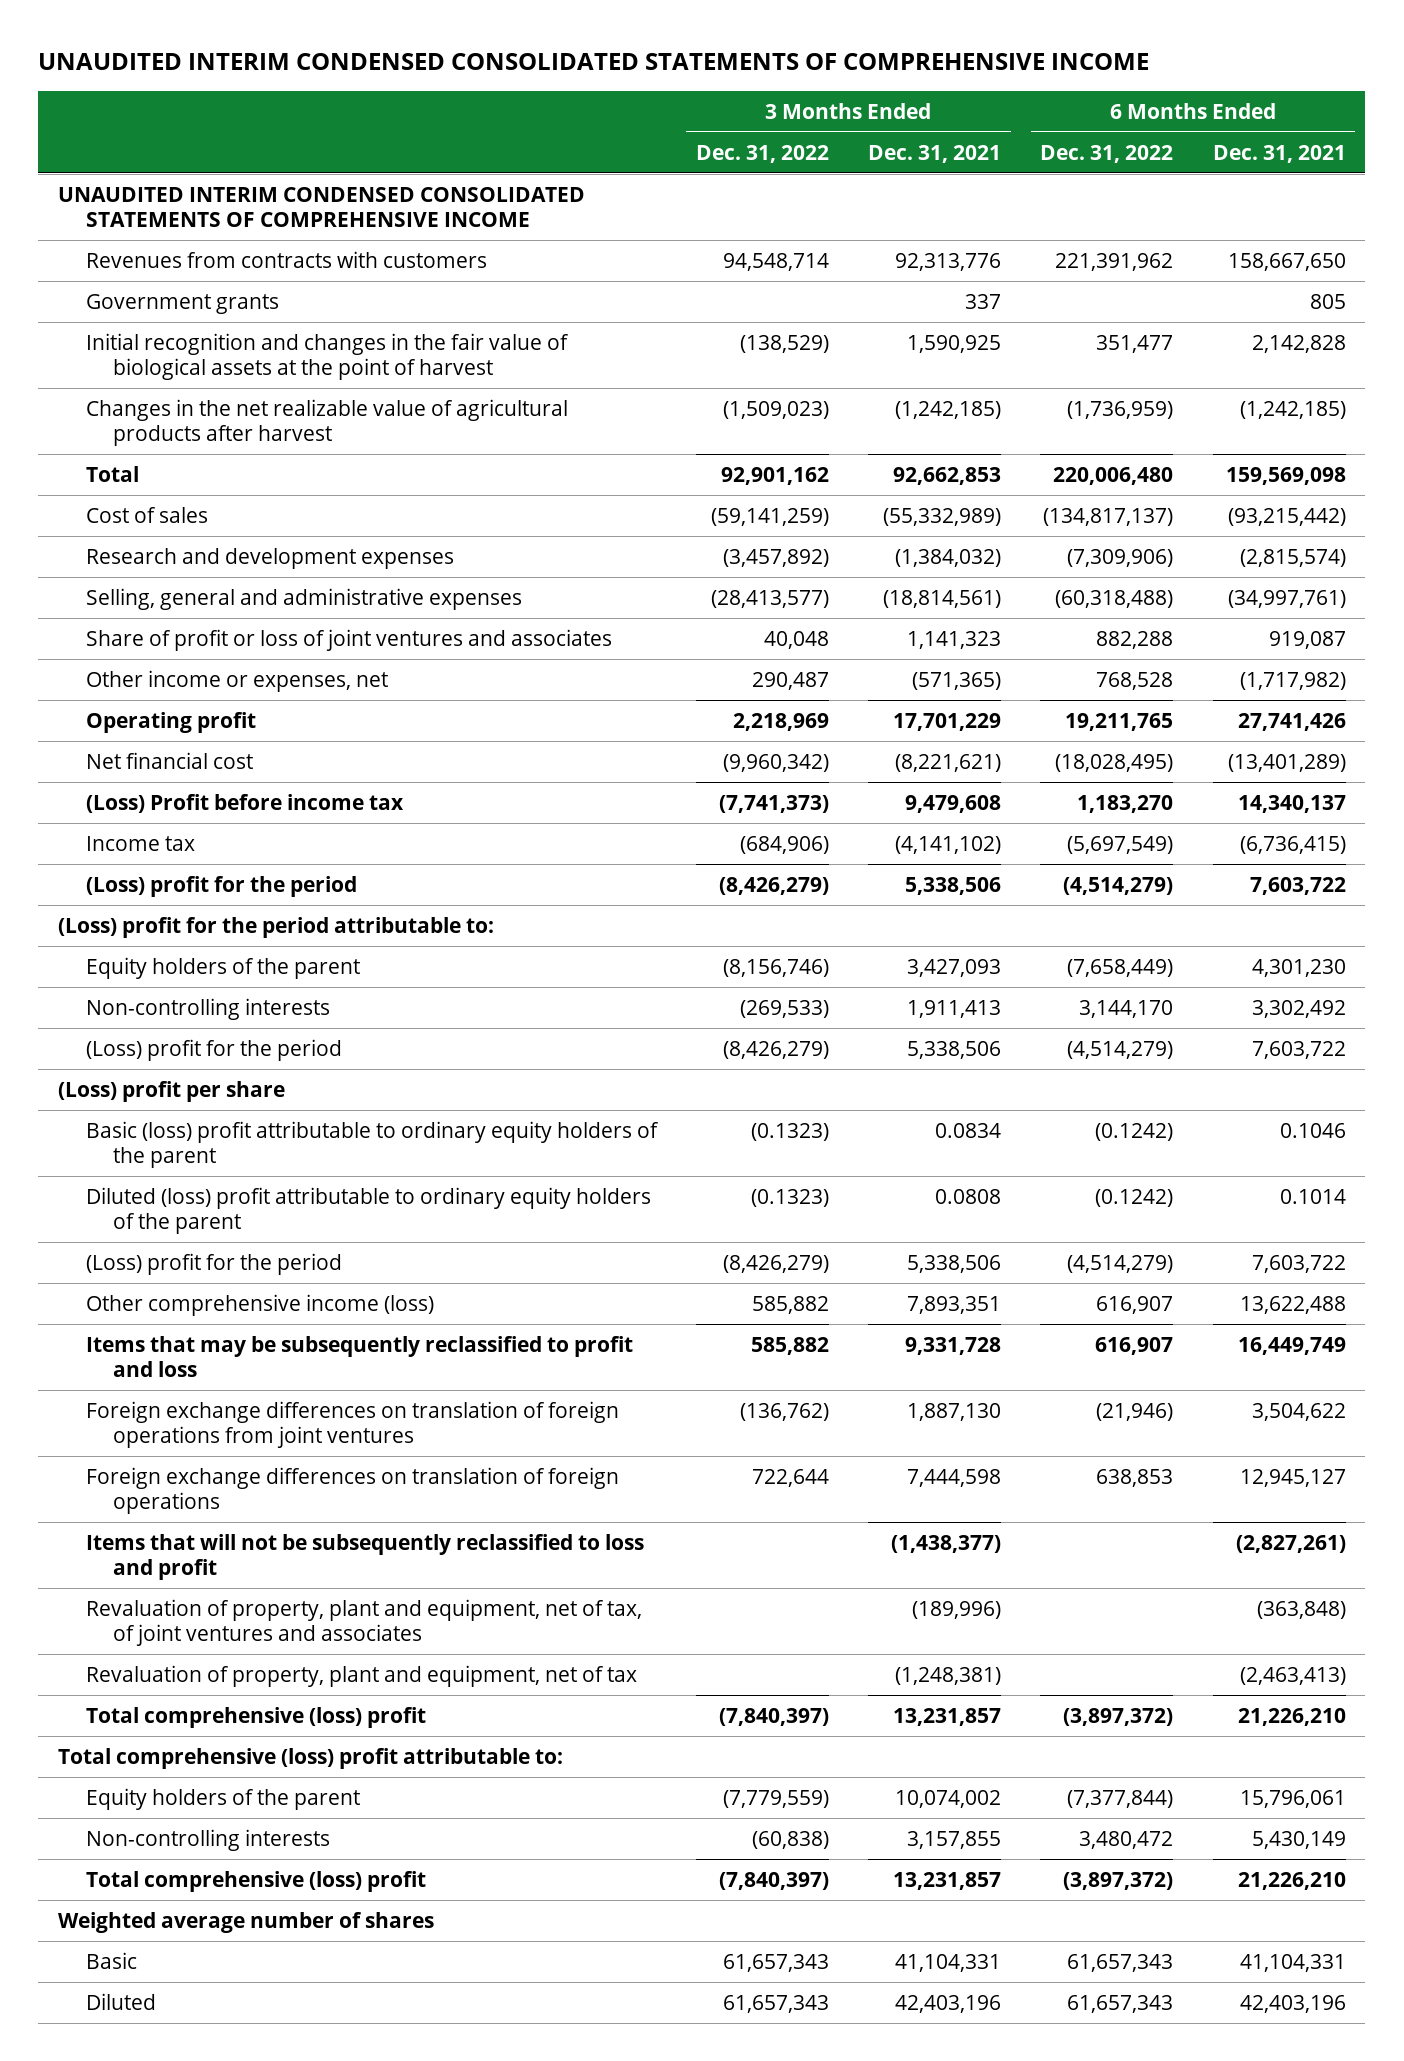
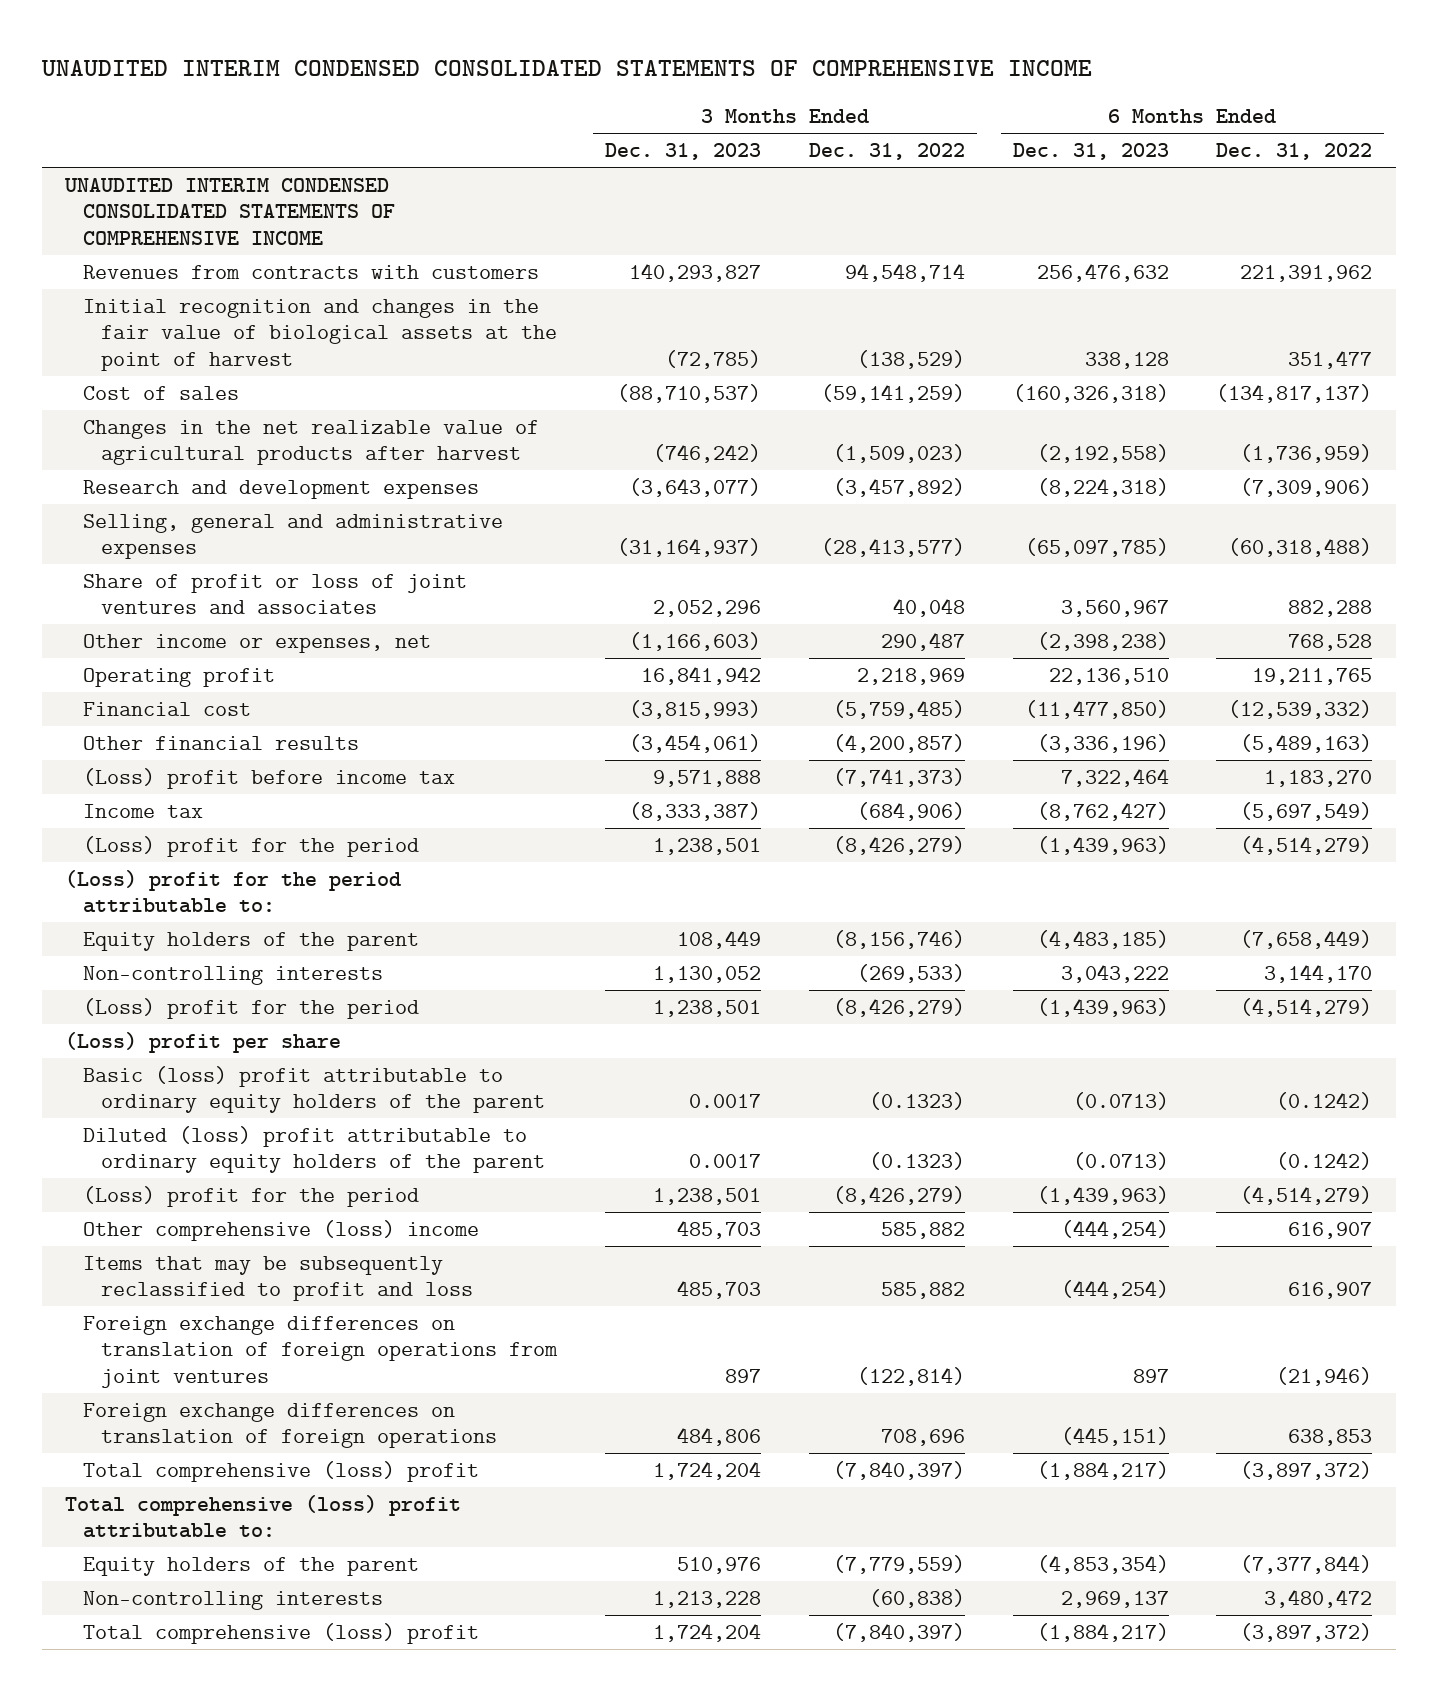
- | 3 Months Ended Dec. 31, 2022 | 3 Months Ended Dec. 31, 2021 | 6 Months Ended Dec. 31, 2022 | 6 Months Ended Dec. 31, 2021
+ | 3 Months Ended Dec. 31, 2023 | 3 Months Ended Dec. 31, 2022 | 6 Months Ended Dec. 31, 2023 | 6 Months Ended Dec. 31, 2022
- Government grants | | 337 | | 805
- Total | 92,901,162 | 92,662,853 | 220,006,480 | 159,569,098
moved down: Changes in the net realizable value of agricultural products after harvest | (746,242) | (1,509,023) | (2,192,558) | (1,736,959)
- Net financial cost | (9,960,342) | (8,221,621) | (18,028,495) | (13,401,289)
- (Loss) Profit before income tax | (7,741,373) | 9,479,608 | 1,183,270 | 14,340,137
+ Financial cost | (3,815,993) | (5,759,485) | (11,477,850) | (12,539,332)
+ Other financial results | (3,454,061) | (4,200,857) | (3,336,196) | (5,489,163)
+ (Loss) profit before income tax | 9,571,888 | (7,741,373) | 7,322,464 | 1,183,270
- Other comprehensive income (loss) | 585,882 | 7,893,351 | 616,907 | 13,622,488
+ Other comprehensive (loss) income | 485,703 | 585,882 | (444,254) | 616,907
- Foreign exchange differences on translation of foreign operations from joint ventures | (136,762) | 1,887,130 | (21,946) | 3,504,622
- Foreign exchange differences on translation of foreign operations | 722,644 | 7,444,598 | 638,853 | 12,945,127
- Items that will not be subsequently reclassified to loss and profit | | (1,438,377) | | (2,827,261)
- Revaluation of property, plant and equipment, net of tax, of joint ventures and associates | | (189,996) | | (363,848)
- Revaluation of property, plant and equipment, net of tax | | (1,248,381) | | (2,463,413)
+ Foreign exchange differences on translation of foreign operations from joint ventures | 897 | (122,814) | 897 | (21,946)
+ Foreign exchange differences on translation of foreign operations | 484,806 | 708,696 | (445,151) | 638,853
- Weighted average number of shares
- Basic | 61,657,343 | 41,104,331 | 61,657,343 | 41,104,331
- Diluted | 61,657,343 | 42,403,196 | 61,657,343 | 42,403,196

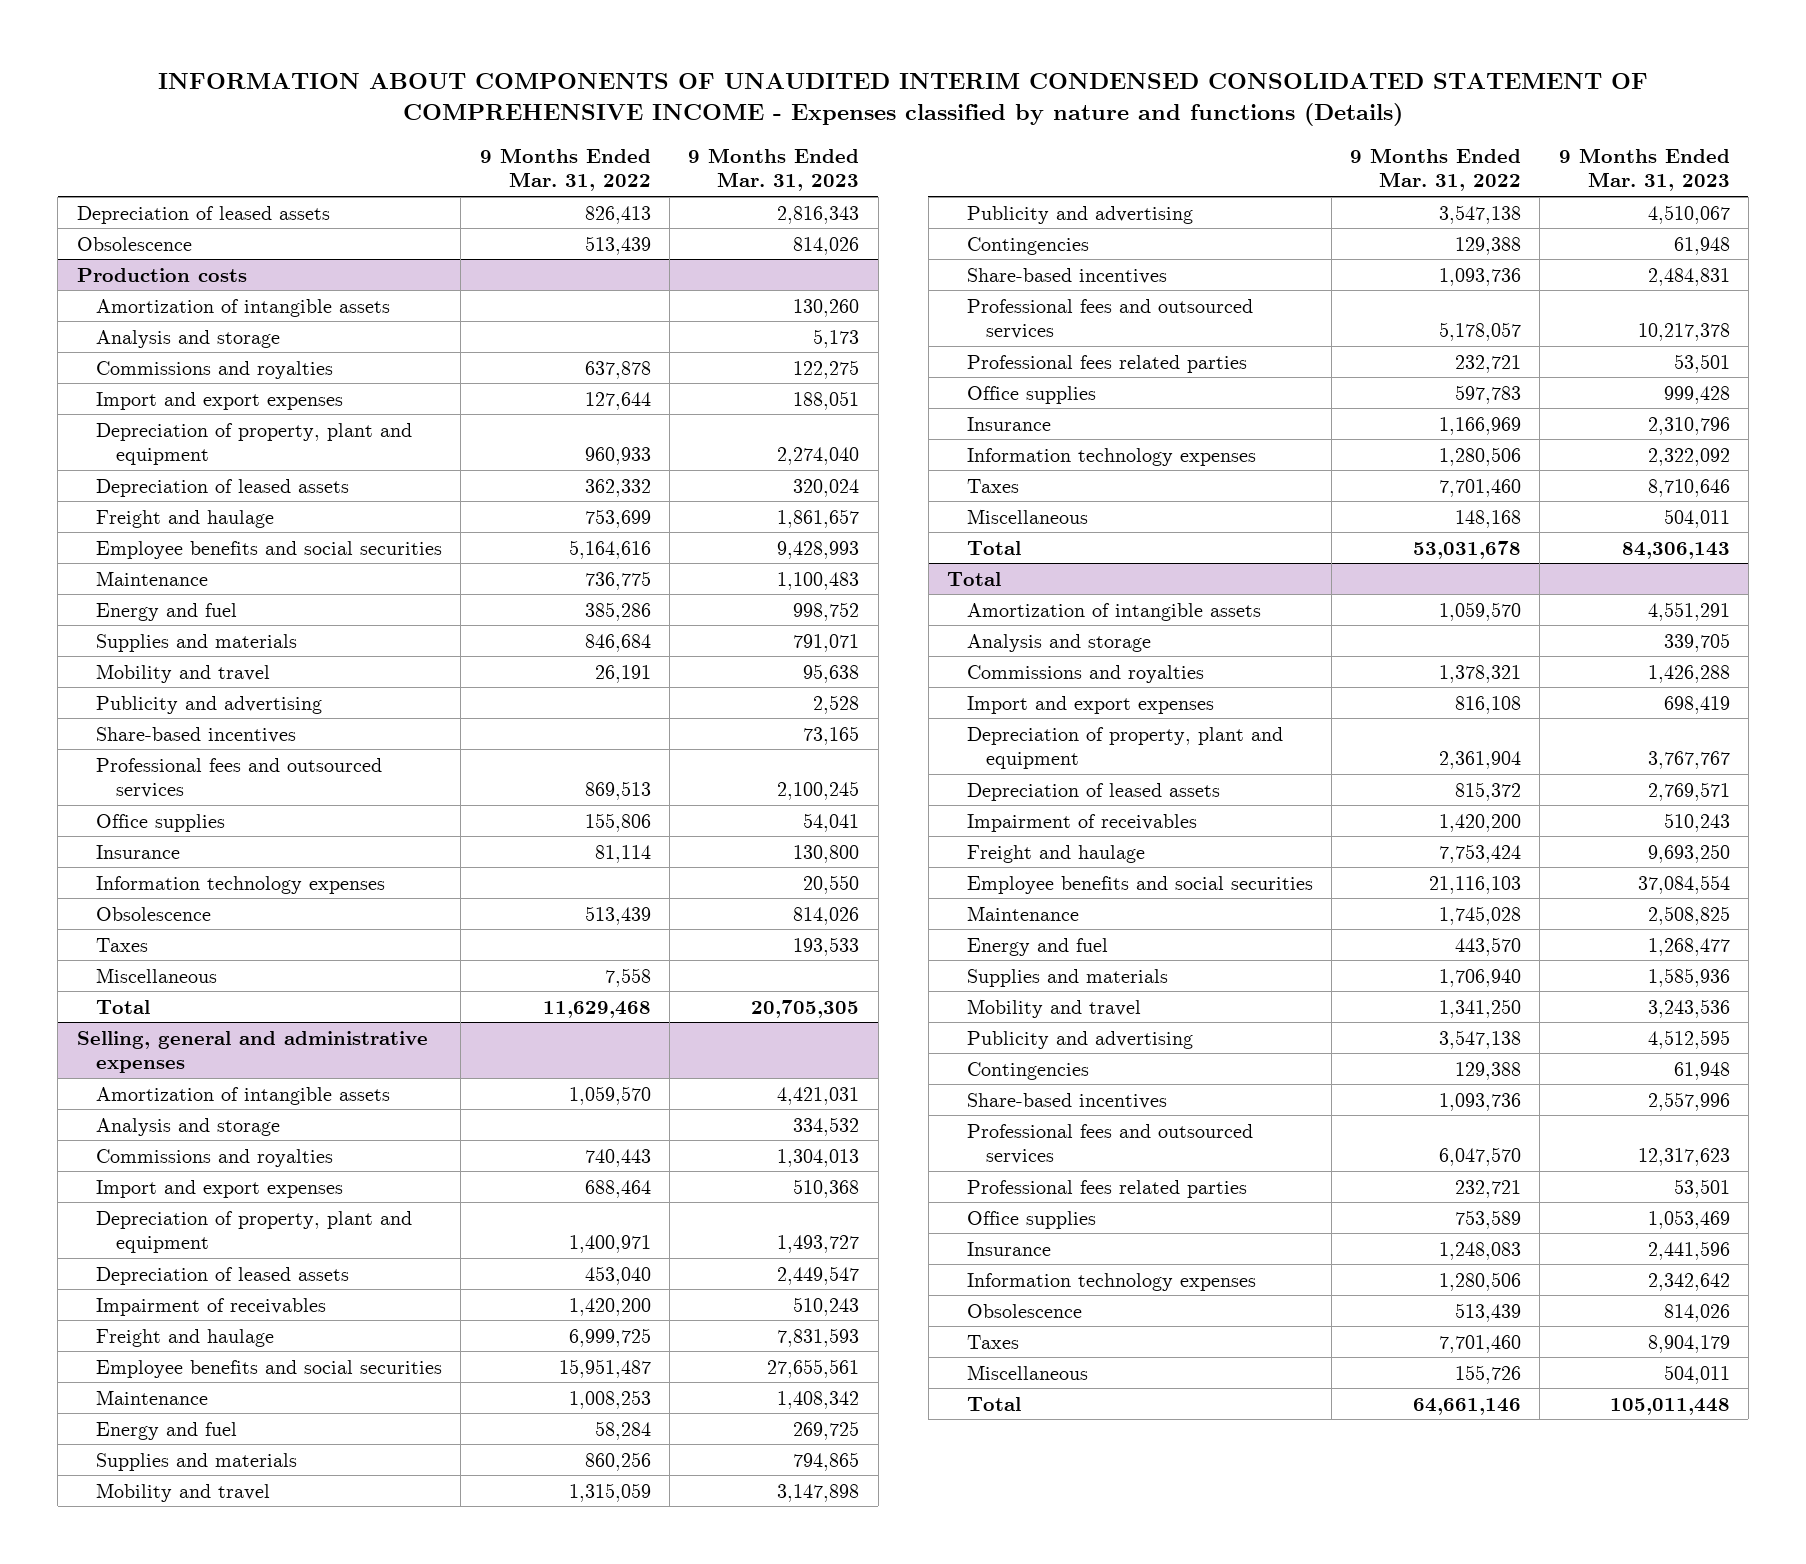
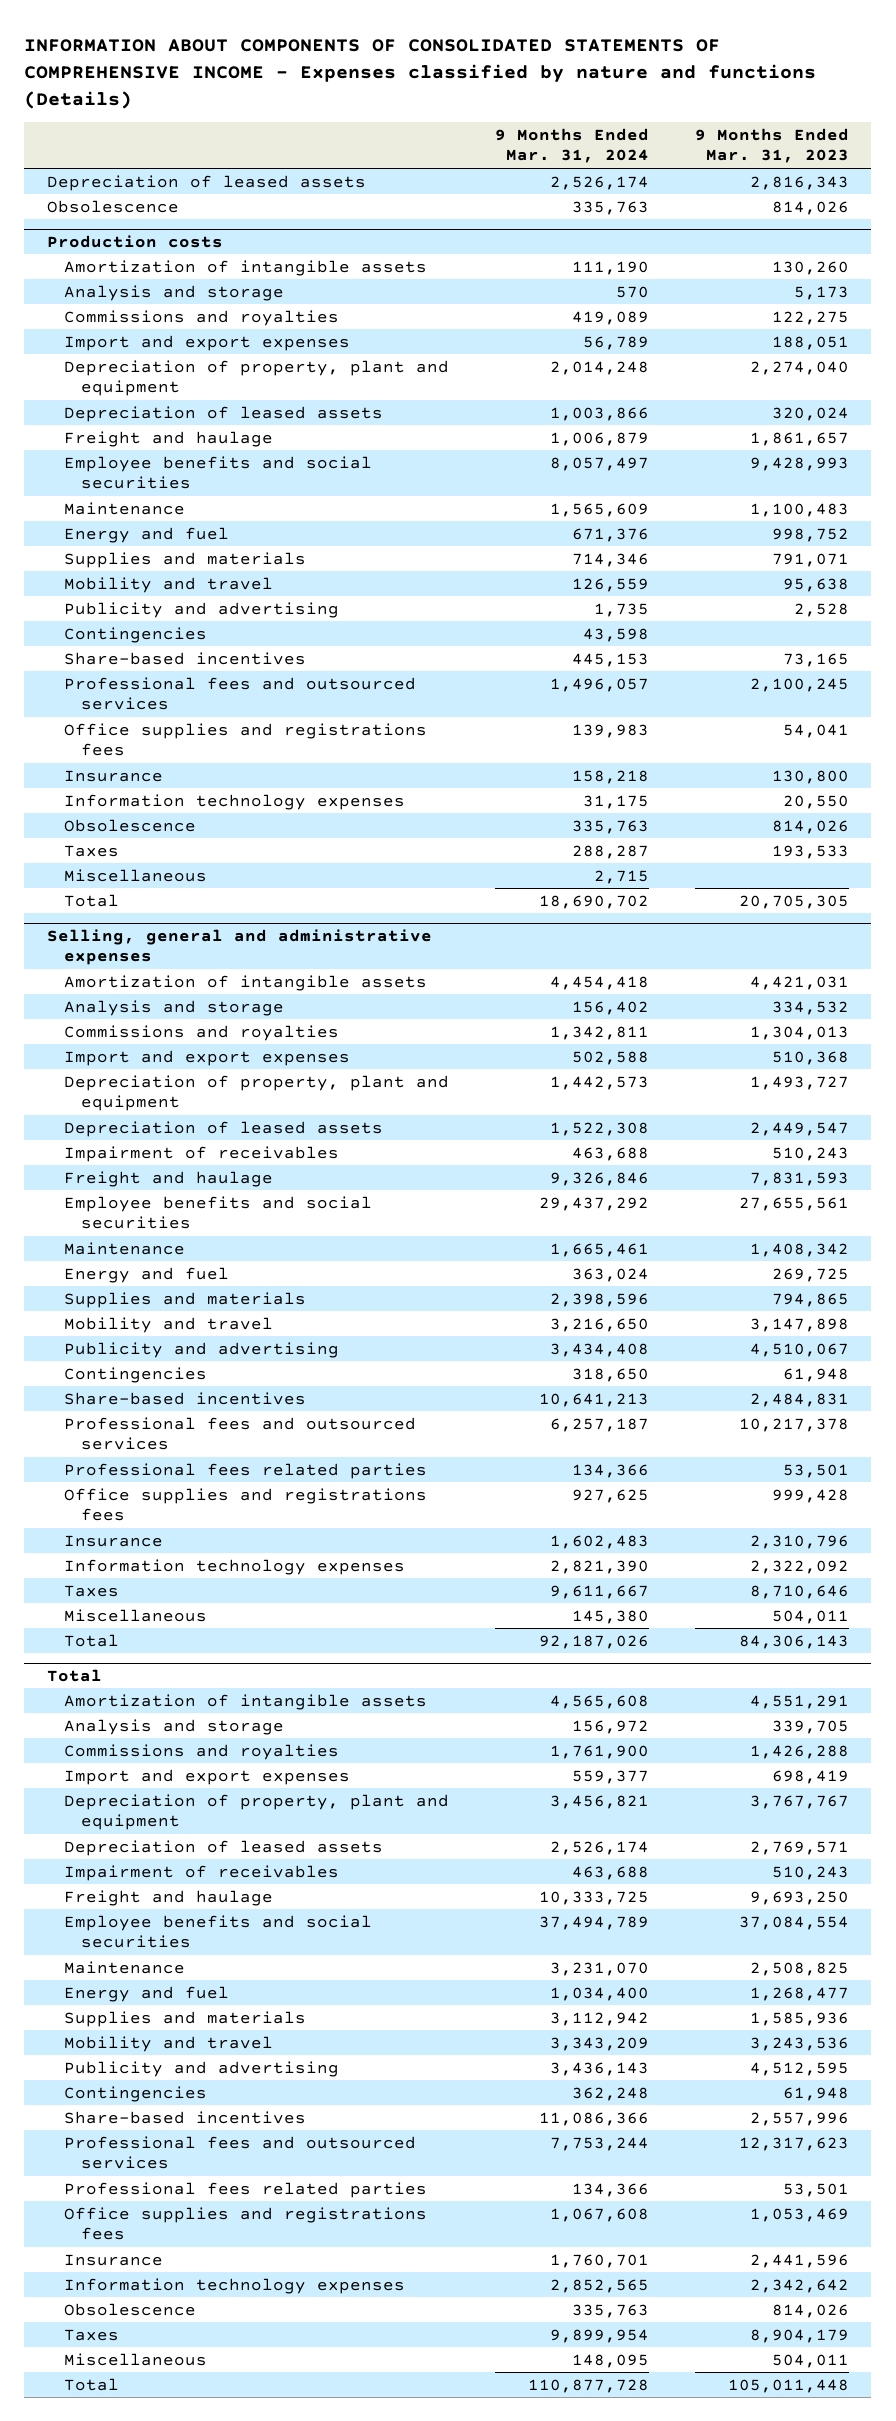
- INFORMATION ABOUT COMPONENTS OF UNAUDITED INTERIM CONDENSED CONSOLIDATED STATEMENT OF COMPREHENSIVE INCOME - Expenses classified by nature and functions (Details)
+ INFORMATION ABOUT COMPONENTS OF CONSOLIDATED STATEMENTS OF COMPREHENSIVE INCOME - Expenses classified by nature and functions (Details)
- | 9 Months Ended Mar. 31, 2022 | 9 Months Ended Mar. 31, 2023
+ | 9 Months Ended Mar. 31, 2024 | 9 Months Ended Mar. 31, 2023
@ Production costs
+ Contingencies | 43,598 |
- Office supplies | 155,806 | 54,041
+ Office supplies and registrations fees | 139,983 | 54,041
@ Selling, general and administrative expenses
- Office supplies | 597,783 | 999,428
+ Office supplies and registrations fees | 927,625 | 999,428
@ Total
- Office supplies | 753,589 | 1,053,469
+ Office supplies and registrations fees | 1,067,608 | 1,053,469

